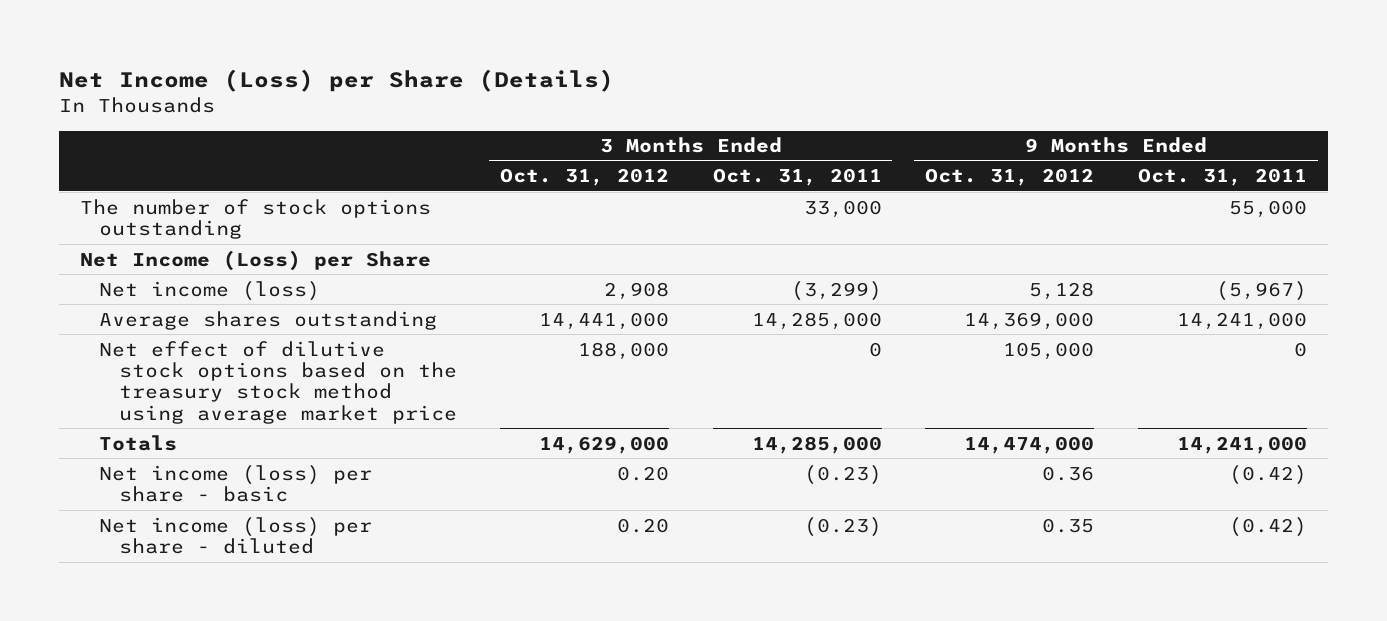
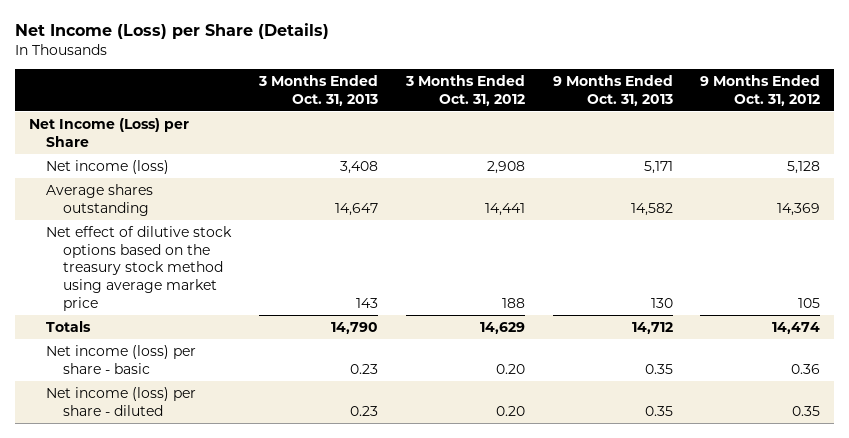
- | 3 Months Ended Oct. 31, 2012 | 3 Months Ended Oct. 31, 2011 | 9 Months Ended Oct. 31, 2012 | 9 Months Ended Oct. 31, 2011
+ | 3 Months Ended Oct. 31, 2013 | 3 Months Ended Oct. 31, 2012 | 9 Months Ended Oct. 31, 2013 | 9 Months Ended Oct. 31, 2012
- The number of stock options outstanding | | 33,000 | | 55,000
- Average shares outstanding | 14,441,000 | 14,285,000 | 14,369,000 | 14,241,000
- Net effect of dilutive stock options based on the treasury stock method using average market price | 188,000 | 0 | 105,000 | 0
- Totals | 14,629,000 | 14,285,000 | 14,474,000 | 14,241,000
+ Average shares outstanding | 14,647 | 14,441 | 14,582 | 14,369
+ Net effect of dilutive stock options based on the treasury stock method using average market price | 143 | 188 | 130 | 105
+ Totals | 14,790 | 14,629 | 14,712 | 14,474

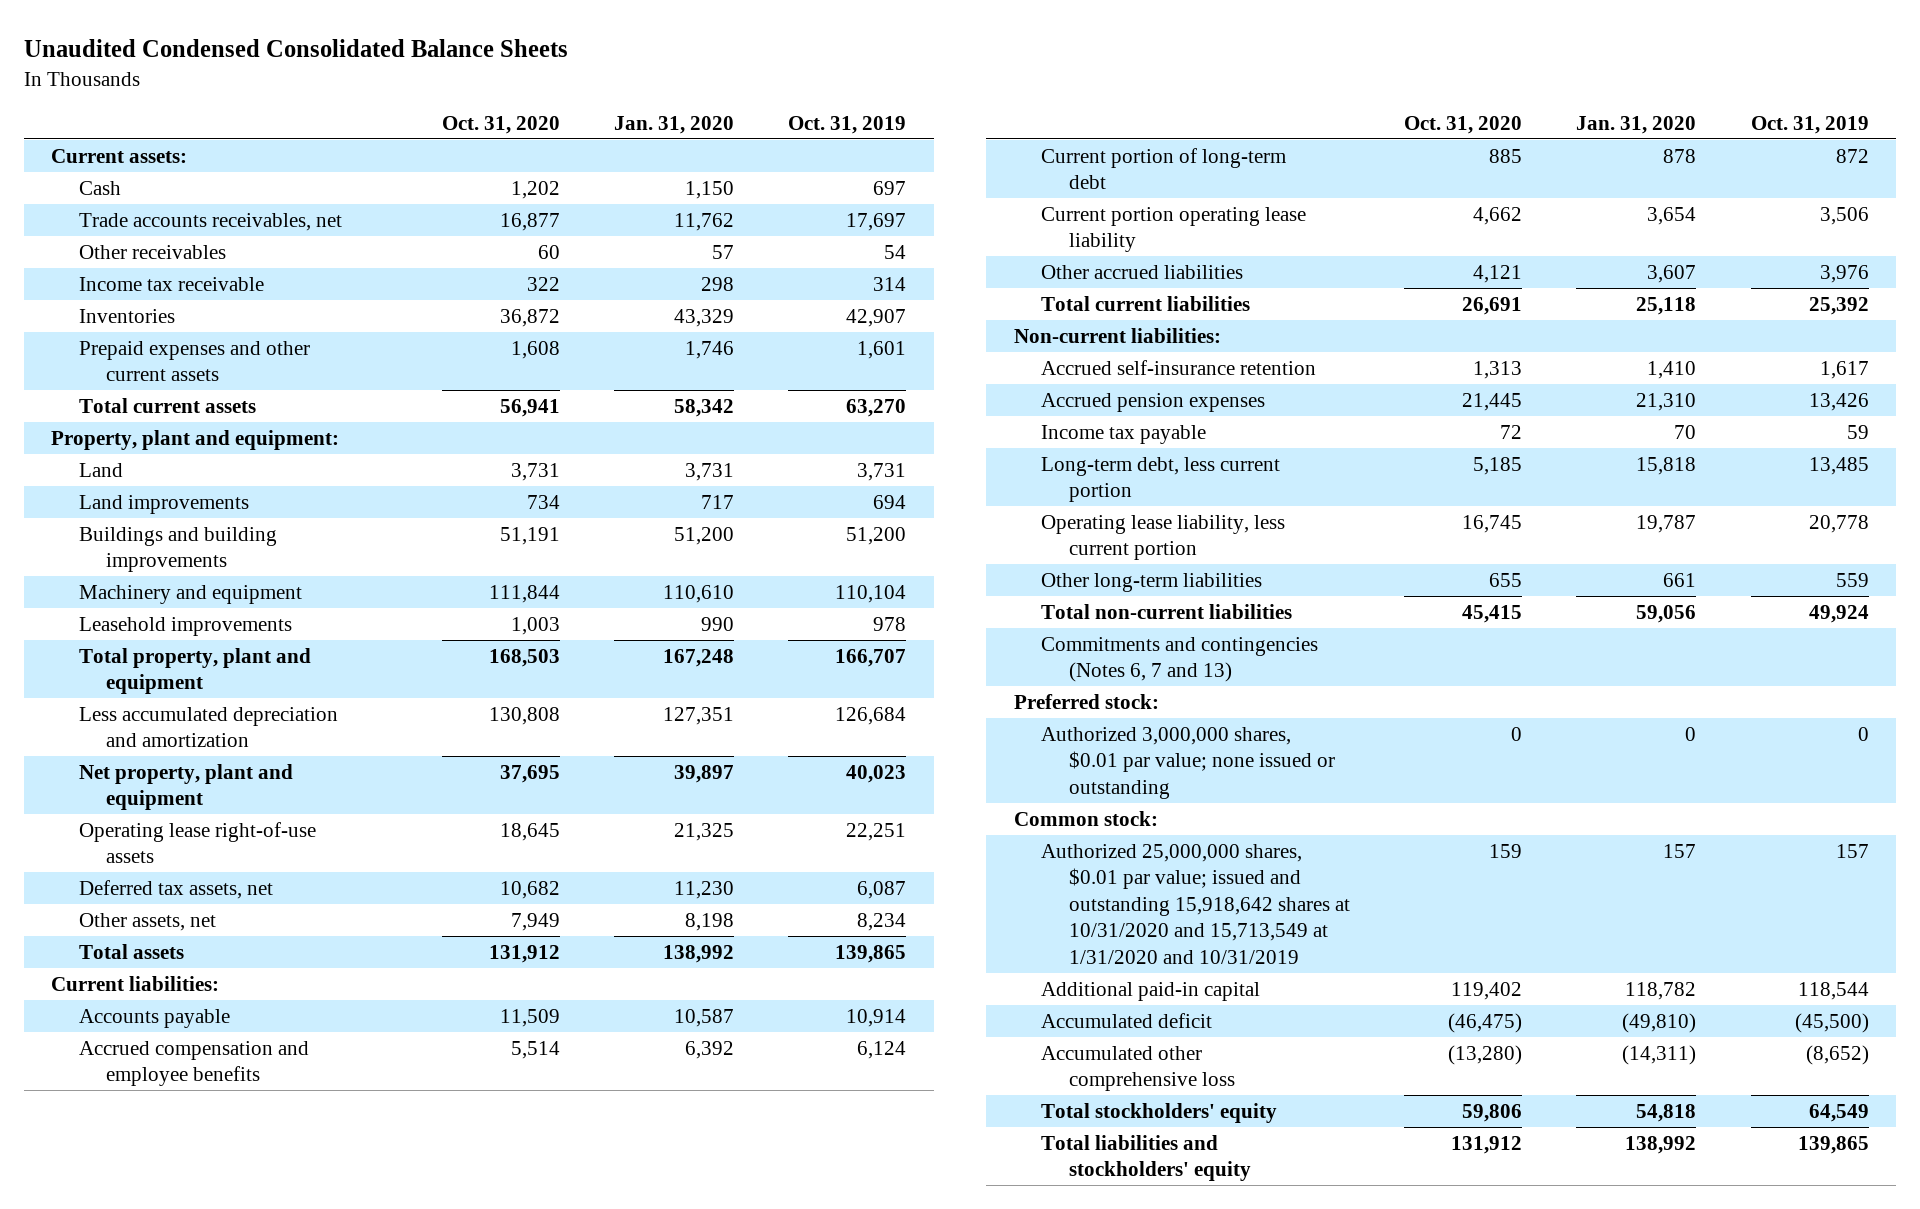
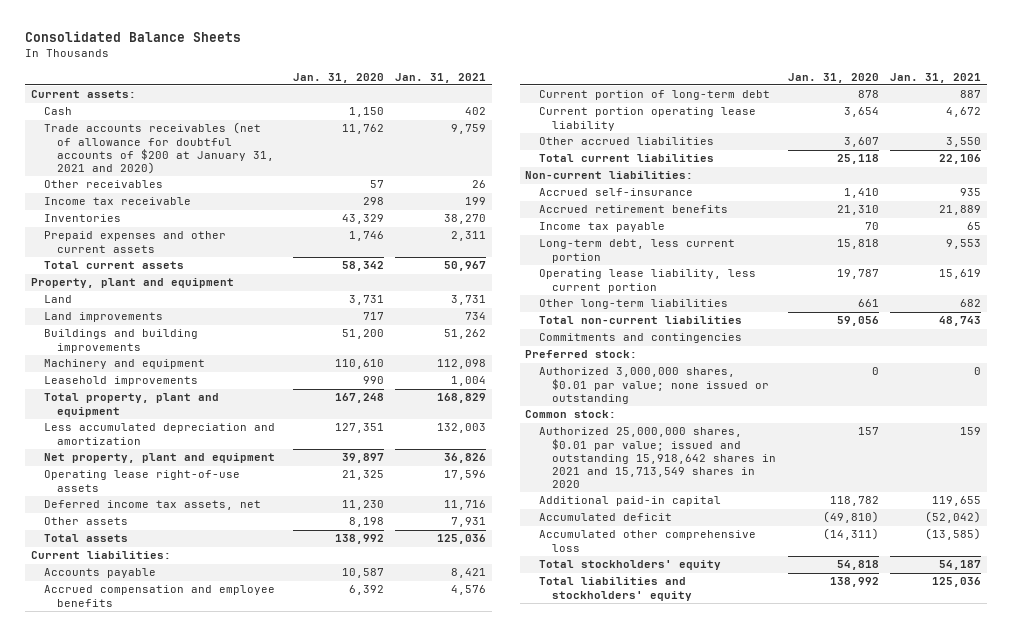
- Unaudited Condensed Consolidated Balance Sheets
+ Consolidated Balance Sheets
- | Oct. 31, 2020 | Jan. 31, 2020 | Oct. 31, 2019
+ | Jan. 31, 2020 | Jan. 31, 2021
- Trade accounts receivables, net | 16,877 | 11,762 | 17,697
+ Trade accounts receivables (net of allowance for doubtful accounts of $200 at January 31, 2021 and 2020) | 11,762 | 9,759
- Property, plant and equipment:
+ Property, plant and equipment
- Deferred tax assets, net | 10,682 | 11,230 | 6,087
- Other assets, net | 7,949 | 8,198 | 8,234
+ Deferred income tax assets, net | 11,230 | 11,716
+ Other assets | 8,198 | 7,931
- Accrued self-insurance retention | 1,313 | 1,410 | 1,617
- Accrued pension expenses | 21,445 | 21,310 | 13,426
+ Accrued self-insurance | 1,410 | 935
+ Accrued retirement benefits | 21,310 | 21,889
- Commitments and contingencies (Notes 6, 7 and 13)
+ Commitments and contingencies
- Authorized 25,000,000 shares, $0.01 par value; issued and outstanding 15,918,642 shares at 10/31/2020 and 15,713,549 at 1/31/2020 and 10/31/2019 | 159 | 157 | 157
+ Authorized 25,000,000 shares, $0.01 par value; issued and outstanding 15,918,642 shares in 2021 and 15,713,549 shares in 2020 | 157 | 159

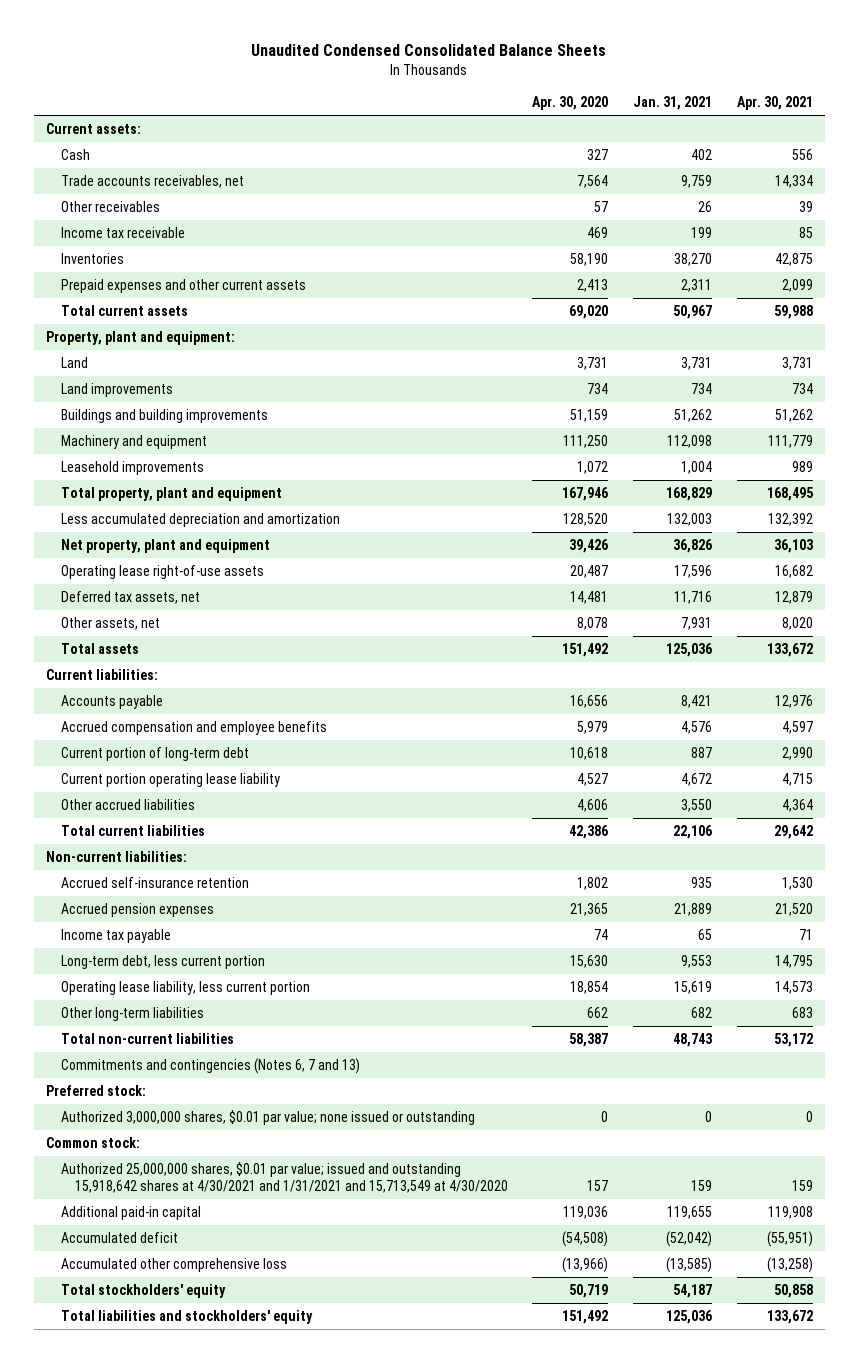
- Consolidated Balance Sheets
+ Unaudited Condensed Consolidated Balance Sheets
- | Jan. 31, 2020 | Jan. 31, 2021
+ | Apr. 30, 2020 | Jan. 31, 2021 | Apr. 30, 2021
- Trade accounts receivables (net of allowance for doubtful accounts of $200 at January 31, 2021 and 2020) | 11,762 | 9,759
+ Trade accounts receivables, net | 7,564 | 9,759 | 14,334
- Property, plant and equipment
+ Property, plant and equipment:
- Deferred income tax assets, net | 11,230 | 11,716
- Other assets | 8,198 | 7,931
+ Deferred tax assets, net | 14,481 | 11,716 | 12,879
+ Other assets, net | 8,078 | 7,931 | 8,020
- Accrued self-insurance | 1,410 | 935
- Accrued retirement benefits | 21,310 | 21,889
+ Accrued self-insurance retention | 1,802 | 935 | 1,530
+ Accrued pension expenses | 21,365 | 21,889 | 21,520
- Commitments and contingencies
+ Commitments and contingencies (Notes 6, 7 and 13)
- Authorized 25,000,000 shares, $0.01 par value; issued and outstanding 15,918,642 shares in 2021 and 15,713,549 shares in 2020 | 157 | 159
+ Authorized 25,000,000 shares, $0.01 par value; issued and outstanding 15,918,642 shares at 4/30/2021 and 1/31/2021 and 15,713,549 at 4/30/2020 | 157 | 159 | 159

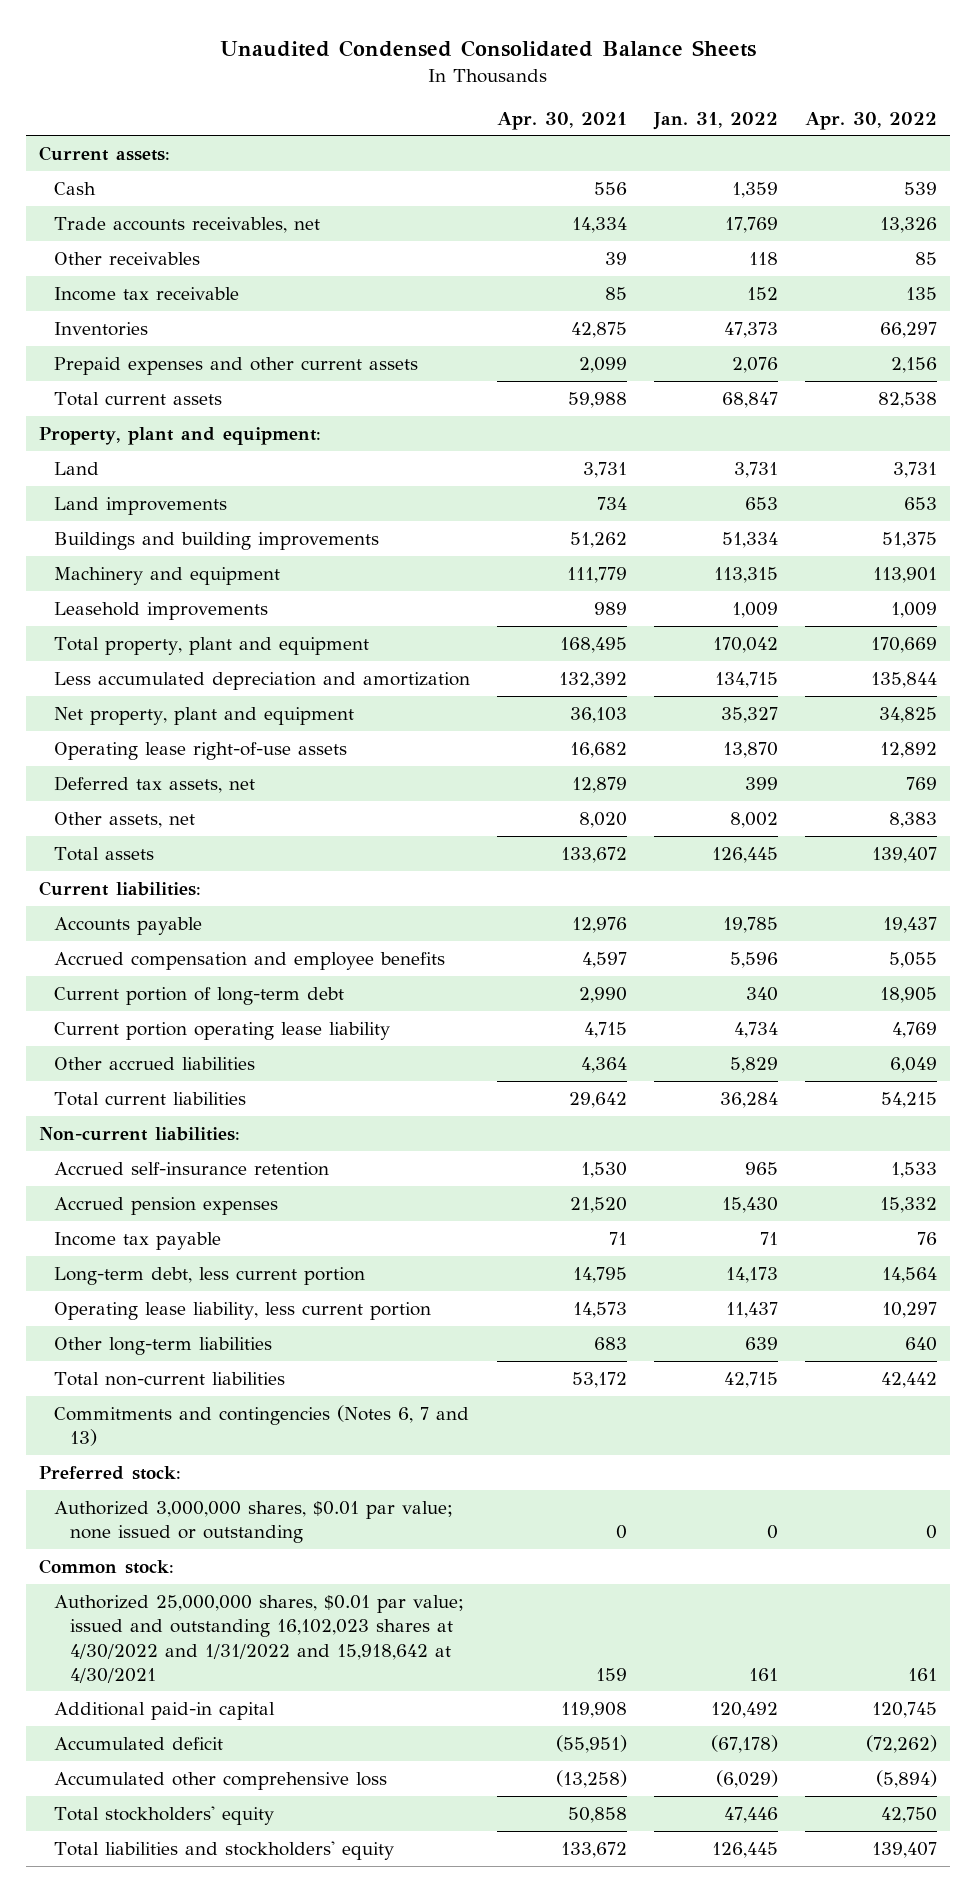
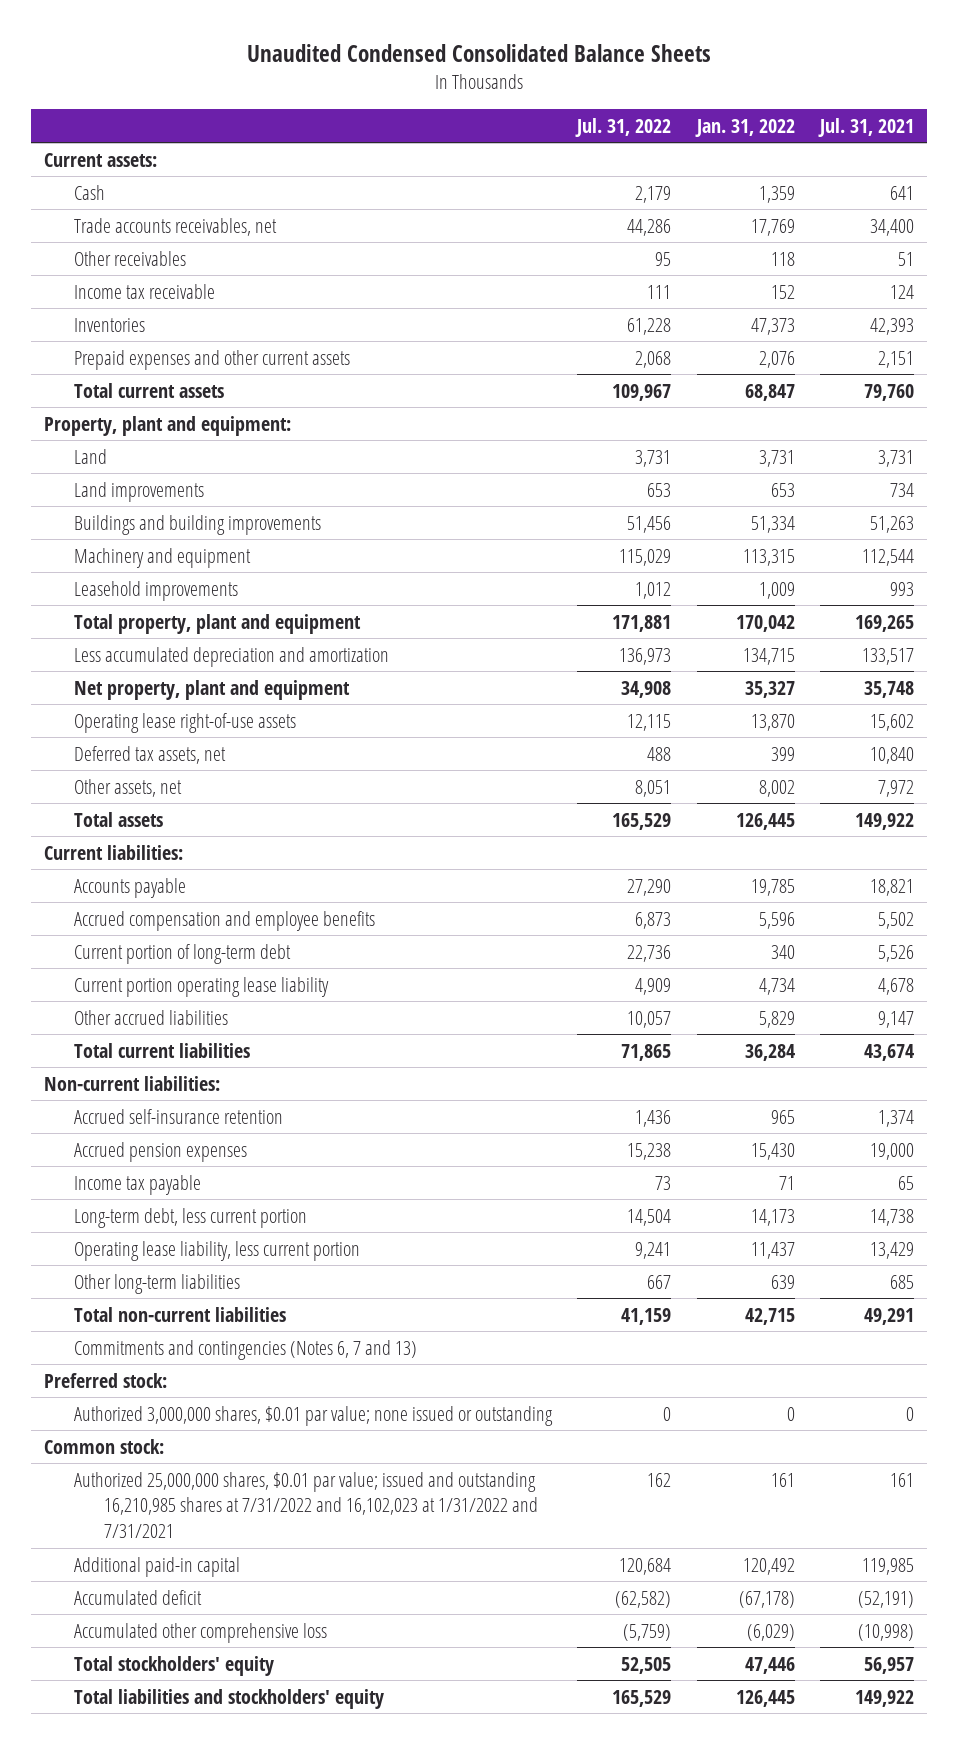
- | Apr. 30, 2021 | Jan. 31, 2022 | Apr. 30, 2022
+ | Jul. 31, 2022 | Jan. 31, 2022 | Jul. 31, 2021
- Authorized 25,000,000 shares, $0.01 par value; issued and outstanding 16,102,023 shares at 4/30/2022 and 1/31/2022 and 15,918,642 at 4/30/2021 | 159 | 161 | 161
+ Authorized 25,000,000 shares, $0.01 par value; issued and outstanding 16,210,985 shares at 7/31/2022 and 16,102,023 at 1/31/2022 and 7/31/2021 | 162 | 161 | 161

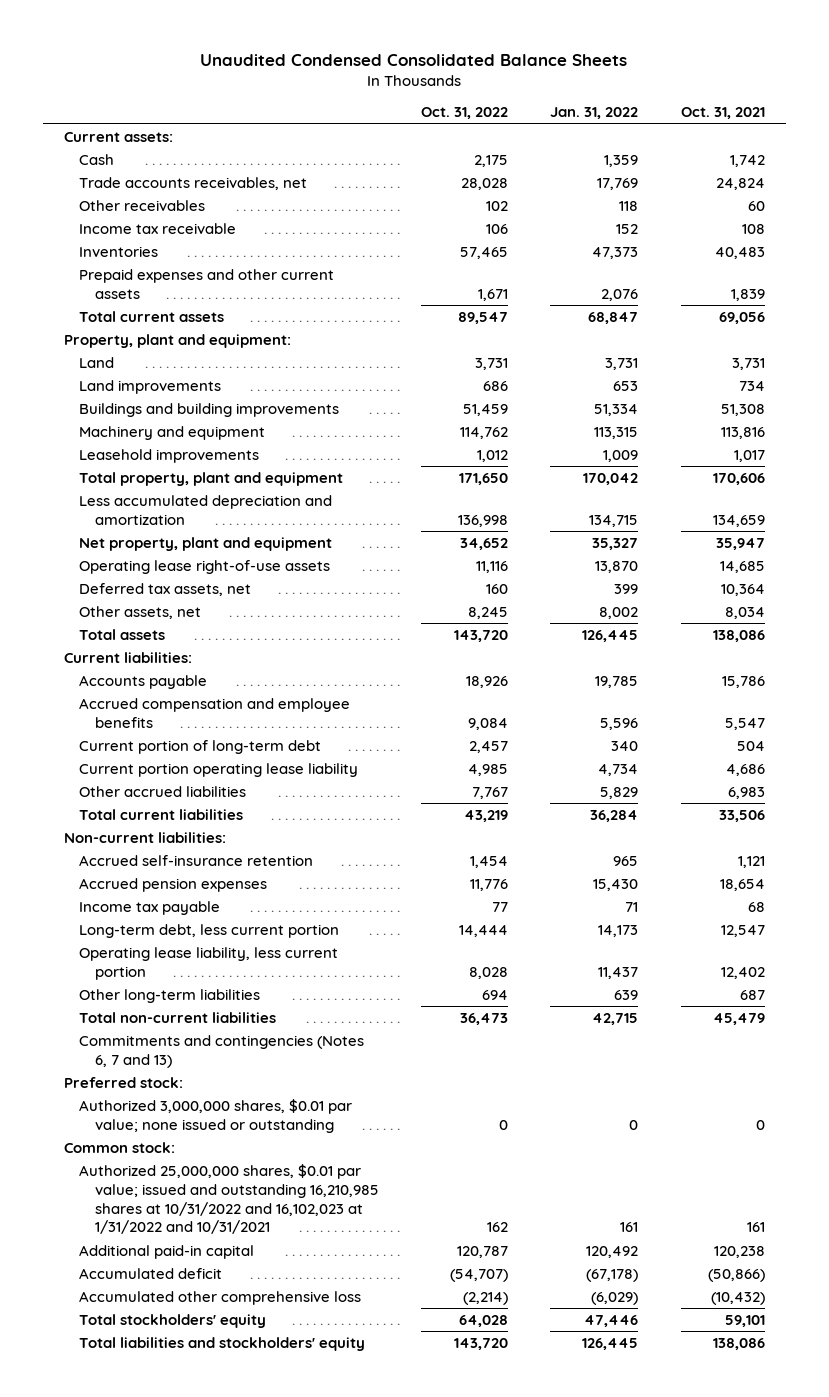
- | Jul. 31, 2022 | Jan. 31, 2022 | Jul. 31, 2021
+ | Oct. 31, 2022 | Jan. 31, 2022 | Oct. 31, 2021
- Authorized 25,000,000 shares, $0.01 par value; issued and outstanding 16,210,985 shares at 7/31/2022 and 16,102,023 at 1/31/2022 and 7/31/2021 | 162 | 161 | 161
+ Authorized 25,000,000 shares, $0.01 par value; issued and outstanding 16,210,985 shares at 10/31/2022 and 16,102,023 at 1/31/2022 and 10/31/2021 | 162 | 161 | 161

